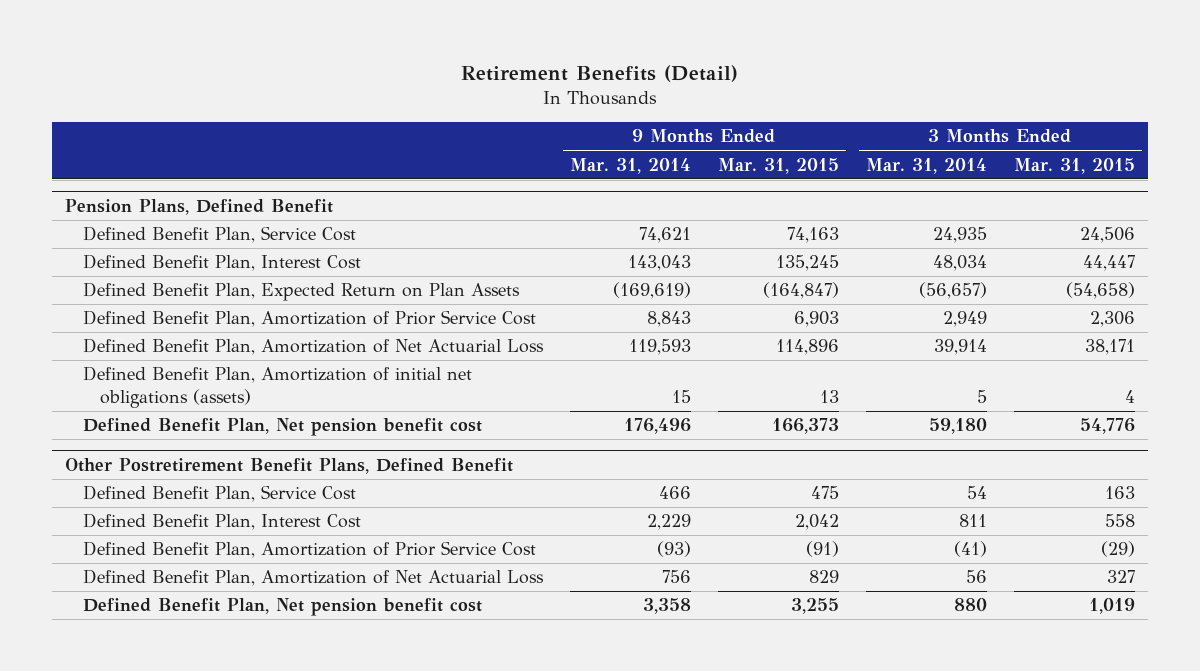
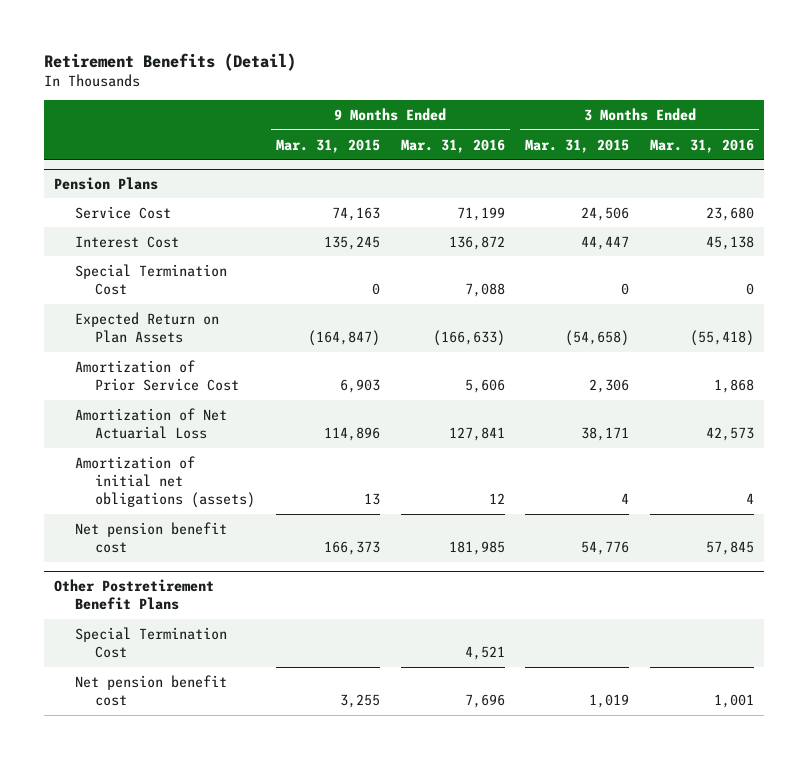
- | 9 Months Ended Mar. 31, 2014 | 9 Months Ended Mar. 31, 2015 | 3 Months Ended Mar. 31, 2014 | 3 Months Ended Mar. 31, 2015
+ | 9 Months Ended Mar. 31, 2015 | 9 Months Ended Mar. 31, 2016 | 3 Months Ended Mar. 31, 2015 | 3 Months Ended Mar. 31, 2016
- Pension Plans, Defined Benefit
- Defined Benefit Plan, Service Cost | 74,621 | 74,163 | 24,935 | 24,506
- Defined Benefit Plan, Interest Cost | 143,043 | 135,245 | 48,034 | 44,447
- Defined Benefit Plan, Expected Return on Plan Assets | (169,619) | (164,847) | (56,657) | (54,658)
- Defined Benefit Plan, Amortization of Prior Service Cost | 8,843 | 6,903 | 2,949 | 2,306
- Defined Benefit Plan, Amortization of Net Actuarial Loss | 119,593 | 114,896 | 39,914 | 38,171
- Defined Benefit Plan, Amortization of initial net obligations (assets) | 15 | 13 | 5 | 4
- Defined Benefit Plan, Net pension benefit cost | 176,496 | 166,373 | 59,180 | 54,776
- Other Postretirement Benefit Plans, Defined Benefit
- Defined Benefit Plan, Service Cost | 466 | 475 | 54 | 163
- Defined Benefit Plan, Interest Cost | 2,229 | 2,042 | 811 | 558
- Defined Benefit Plan, Amortization of Prior Service Cost | (93) | (91) | (41) | (29)
- Defined Benefit Plan, Amortization of Net Actuarial Loss | 756 | 829 | 56 | 327
- Defined Benefit Plan, Net pension benefit cost | 3,358 | 3,255 | 880 | 1,019
+ Pension Plans
+ Service Cost | 74,163 | 71,199 | 24,506 | 23,680
+ Interest Cost | 135,245 | 136,872 | 44,447 | 45,138
+ Special Termination Cost | 0 | 7,088 | 0 | 0
+ Expected Return on Plan Assets | (164,847) | (166,633) | (54,658) | (55,418)
+ Amortization of Prior Service Cost | 6,903 | 5,606 | 2,306 | 1,868
+ Amortization of Net Actuarial Loss | 114,896 | 127,841 | 38,171 | 42,573
+ Amortization of initial net obligations (assets) | 13 | 12 | 4 | 4
+ Net pension benefit cost | 166,373 | 181,985 | 54,776 | 57,845
+ Other Postretirement Benefit Plans
+ Special Termination Cost | | 4,521 | |
+ Net pension benefit cost | 3,255 | 7,696 | 1,019 | 1,001

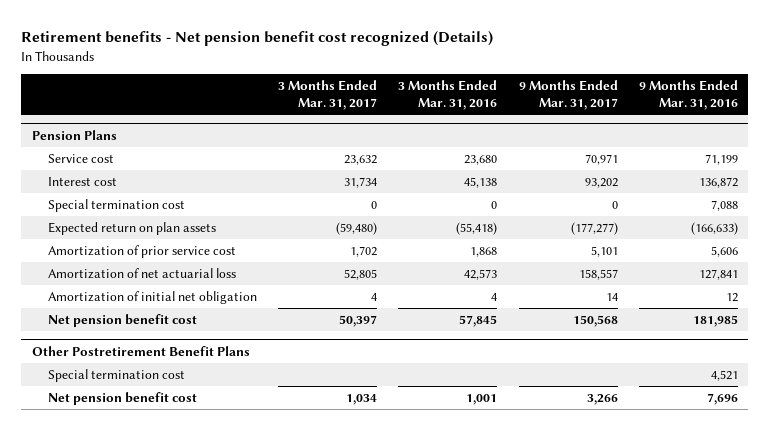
- Retirement Benefits (Detail)
+ Retirement benefits - Net pension benefit cost recognized (Details)
- | 9 Months Ended Mar. 31, 2015 | 9 Months Ended Mar. 31, 2016 | 3 Months Ended Mar. 31, 2015 | 3 Months Ended Mar. 31, 2016
+ | 3 Months Ended Mar. 31, 2017 | 3 Months Ended Mar. 31, 2016 | 9 Months Ended Mar. 31, 2017 | 9 Months Ended Mar. 31, 2016
@ Pension Plans
- Service Cost | 74,163 | 71,199 | 24,506 | 23,680
- Interest Cost | 135,245 | 136,872 | 44,447 | 45,138
- Special Termination Cost | 0 | 7,088 | 0 | 0
- Expected Return on Plan Assets | (164,847) | (166,633) | (54,658) | (55,418)
- Amortization of Prior Service Cost | 6,903 | 5,606 | 2,306 | 1,868
- Amortization of Net Actuarial Loss | 114,896 | 127,841 | 38,171 | 42,573
- Amortization of initial net obligations (assets) | 13 | 12 | 4 | 4
+ Service cost | 23,632 | 23,680 | 70,971 | 71,199
+ Interest cost | 31,734 | 45,138 | 93,202 | 136,872
+ Special termination cost | 0 | 0 | 0 | 7,088
+ Expected return on plan assets | (59,480) | (55,418) | (177,277) | (166,633)
+ Amortization of prior service cost | 1,702 | 1,868 | 5,101 | 5,606
+ Amortization of net actuarial loss | 52,805 | 42,573 | 158,557 | 127,841
+ Amortization of initial net obligation | 4 | 4 | 14 | 12
@ Other Postretirement Benefit Plans
- Special Termination Cost | | 4,521 | |
+ Special termination cost | | | | 4,521

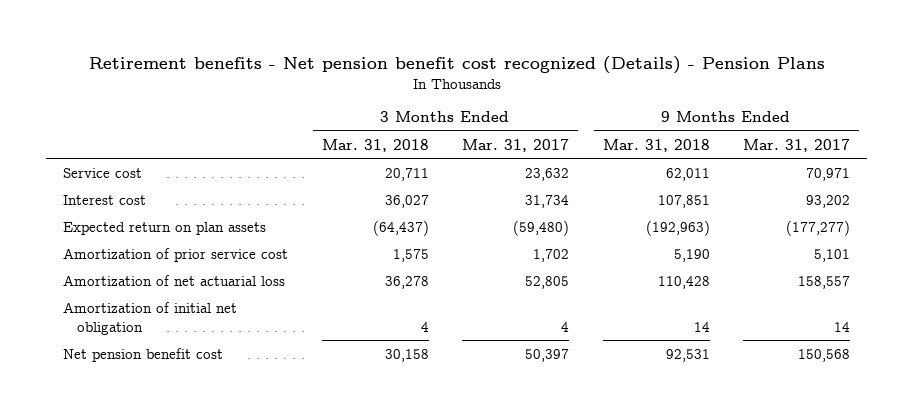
- Retirement benefits - Net pension benefit cost recognized (Details)
+ Retirement benefits - Net pension benefit cost recognized (Details) - Pension Plans
- | 3 Months Ended Mar. 31, 2017 | 3 Months Ended Mar. 31, 2016 | 9 Months Ended Mar. 31, 2017 | 9 Months Ended Mar. 31, 2016
+ | 3 Months Ended Mar. 31, 2018 | 3 Months Ended Mar. 31, 2017 | 9 Months Ended Mar. 31, 2018 | 9 Months Ended Mar. 31, 2017
- Pension Plans
- Special termination cost | 0 | 0 | 0 | 7,088
- Other Postretirement Benefit Plans
- Special termination cost | | | | 4,521
- Net pension benefit cost | 1,034 | 1,001 | 3,266 | 7,696

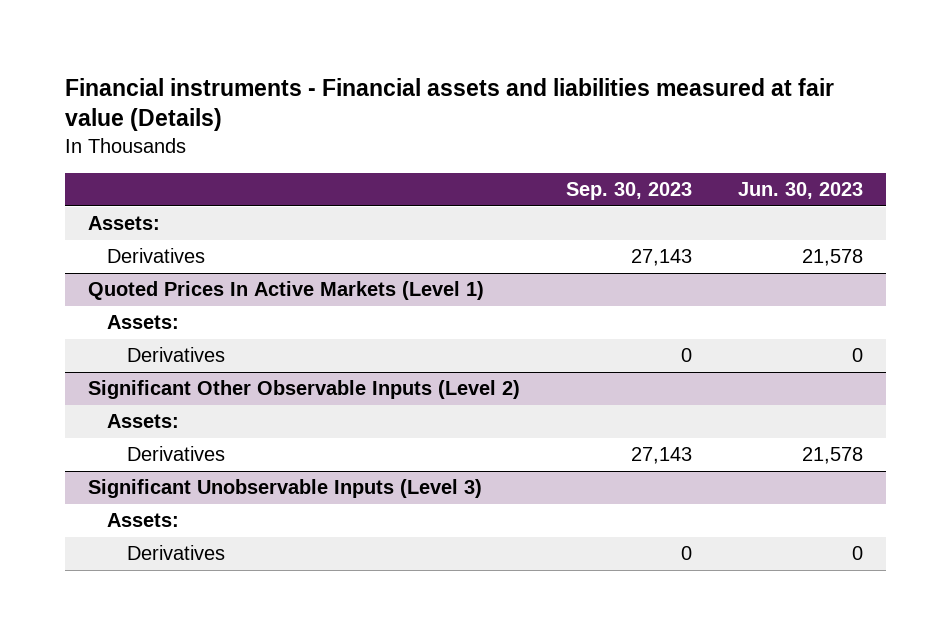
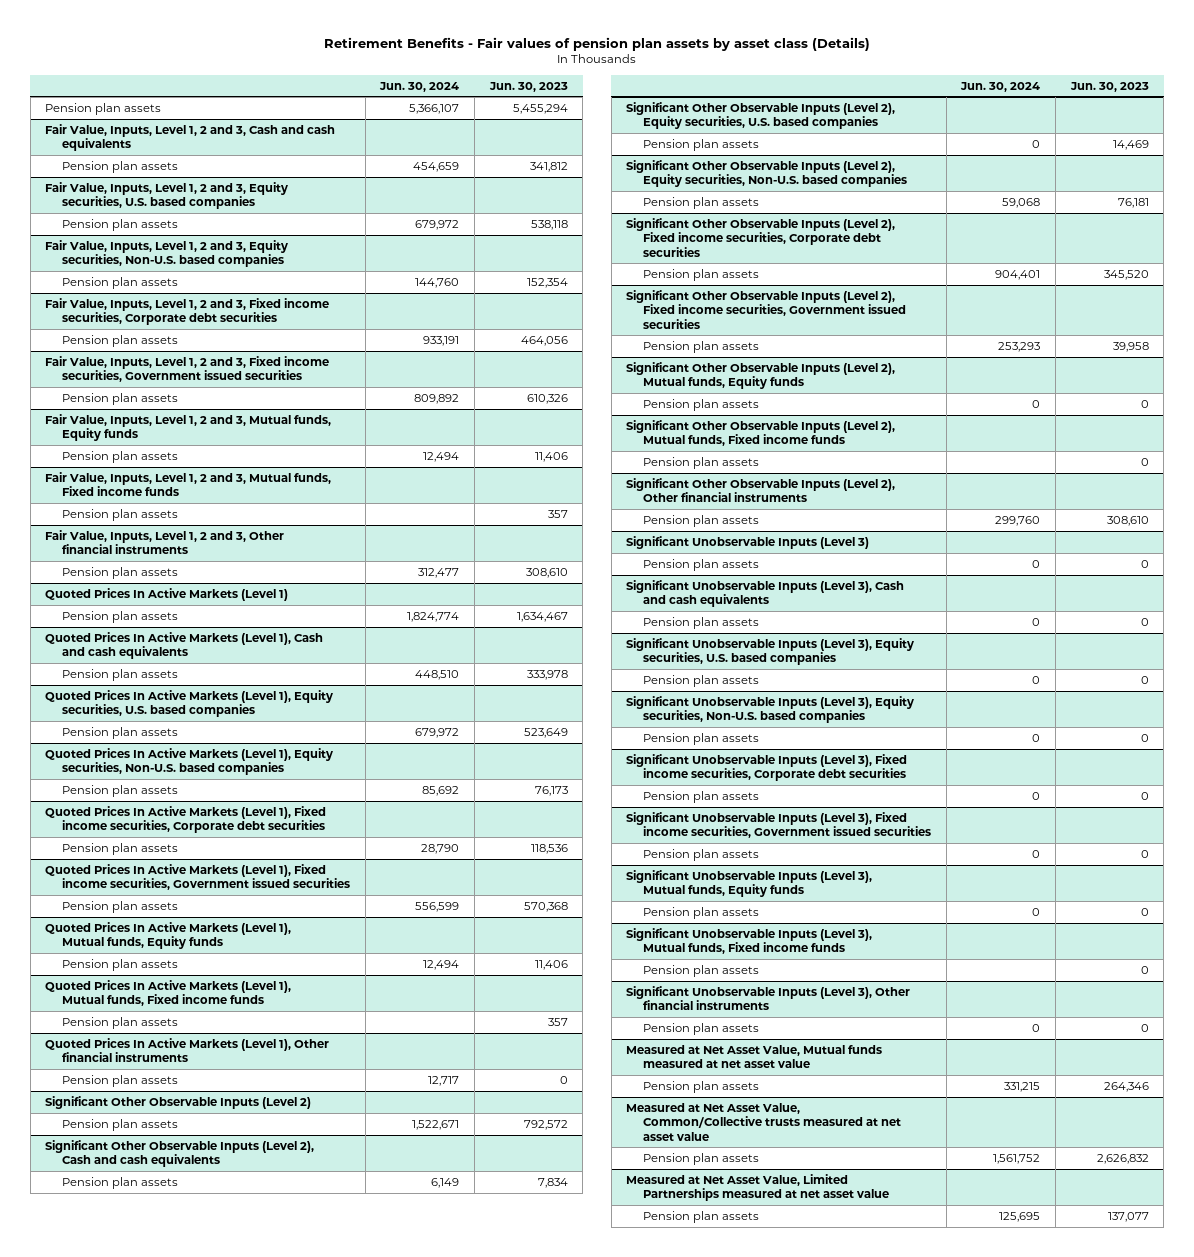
- Financial instruments - Financial assets and liabilities measured at fair value (Details)
+ Retirement Benefits - Fair values of pension plan assets by asset class (Details)
- | Sep. 30, 2023 | Jun. 30, 2023
+ | Jun. 30, 2024 | Jun. 30, 2023
- Assets:
- Derivatives | 27,143 | 21,578
+ Pension plan assets | 5,366,107 | 5,455,294
+ Fair Value, Inputs, Level 1, 2 and 3, Cash and cash equivalents
+ Pension plan assets | 454,659 | 341,812
+ Fair Value, Inputs, Level 1, 2 and 3, Equity securities, U.S. based companies
+ Pension plan assets | 679,972 | 538,118
+ Fair Value, Inputs, Level 1, 2 and 3, Equity securities, Non-U.S. based companies
+ Pension plan assets | 144,760 | 152,354
+ Fair Value, Inputs, Level 1, 2 and 3, Fixed income securities, Corporate debt securities
+ Pension plan assets | 933,191 | 464,056
+ Fair Value, Inputs, Level 1, 2 and 3, Fixed income securities, Government issued securities
+ Pension plan assets | 809,892 | 610,326
+ Fair Value, Inputs, Level 1, 2 and 3, Mutual funds, Equity funds
+ Pension plan assets | 12,494 | 11,406
+ Fair Value, Inputs, Level 1, 2 and 3, Mutual funds, Fixed income funds
+ Pension plan assets | | 357
+ Fair Value, Inputs, Level 1, 2 and 3, Other financial instruments
+ Pension plan assets | 312,477 | 308,610
@ Quoted Prices In Active Markets (Level 1)
- Assets:
- Derivatives | 0 | 0
+ Pension plan assets | 1,824,774 | 1,634,467
+ Quoted Prices In Active Markets (Level 1), Cash and cash equivalents
+ Pension plan assets | 448,510 | 333,978
+ Quoted Prices In Active Markets (Level 1), Equity securities, U.S. based companies
+ Pension plan assets | 679,972 | 523,649
+ Quoted Prices In Active Markets (Level 1), Equity securities, Non-U.S. based companies
+ Pension plan assets | 85,692 | 76,173
+ Quoted Prices In Active Markets (Level 1), Fixed income securities, Corporate debt securities
+ Pension plan assets | 28,790 | 118,536
+ Quoted Prices In Active Markets (Level 1), Fixed income securities, Government issued securities
+ Pension plan assets | 556,599 | 570,368
+ Quoted Prices In Active Markets (Level 1), Mutual funds, Equity funds
+ Pension plan assets | 12,494 | 11,406
+ Quoted Prices In Active Markets (Level 1), Mutual funds, Fixed income funds
+ Pension plan assets | | 357
+ Quoted Prices In Active Markets (Level 1), Other financial instruments
+ Pension plan assets | 12,717 | 0
@ Significant Other Observable Inputs (Level 2)
- Assets:
- Derivatives | 27,143 | 21,578
+ Pension plan assets | 1,522,671 | 792,572
+ Significant Other Observable Inputs (Level 2), Cash and cash equivalents
+ Pension plan assets | 6,149 | 7,834
+ Significant Other Observable Inputs (Level 2), Equity securities, U.S. based companies
+ Pension plan assets | 0 | 14,469
+ Significant Other Observable Inputs (Level 2), Equity securities, Non-U.S. based companies
+ Pension plan assets | 59,068 | 76,181
+ Significant Other Observable Inputs (Level 2), Fixed income securities, Corporate debt securities
+ Pension plan assets | 904,401 | 345,520
+ Significant Other Observable Inputs (Level 2), Fixed income securities, Government issued securities
+ Pension plan assets | 253,293 | 39,958
+ Significant Other Observable Inputs (Level 2), Mutual funds, Equity funds
+ Pension plan assets | 0 | 0
+ Significant Other Observable Inputs (Level 2), Mutual funds, Fixed income funds
+ Pension plan assets | | 0
+ Significant Other Observable Inputs (Level 2), Other financial instruments
+ Pension plan assets | 299,760 | 308,610
@ Significant Unobservable Inputs (Level 3)
- Assets:
- Derivatives | 0 | 0
+ Pension plan assets | 0 | 0
+ Significant Unobservable Inputs (Level 3), Cash and cash equivalents
+ Pension plan assets | 0 | 0
+ Significant Unobservable Inputs (Level 3), Equity securities, U.S. based companies
+ Pension plan assets | 0 | 0
+ Significant Unobservable Inputs (Level 3), Equity securities, Non-U.S. based companies
+ Pension plan assets | 0 | 0
+ Significant Unobservable Inputs (Level 3), Fixed income securities, Corporate debt securities
+ Pension plan assets | 0 | 0
+ Significant Unobservable Inputs (Level 3), Fixed income securities, Government issued securities
+ Pension plan assets | 0 | 0
+ Significant Unobservable Inputs (Level 3), Mutual funds, Equity funds
+ Pension plan assets | 0 | 0
+ Significant Unobservable Inputs (Level 3), Mutual funds, Fixed income funds
+ Pension plan assets | | 0
+ Significant Unobservable Inputs (Level 3), Other financial instruments
+ Pension plan assets | 0 | 0
+ Measured at Net Asset Value, Mutual funds measured at net asset value
+ Pension plan assets | 331,215 | 264,346
+ Measured at Net Asset Value, Common/Collective trusts measured at net asset value
+ Pension plan assets | 1,561,752 | 2,626,832
+ Measured at Net Asset Value, Limited Partnerships measured at net asset value
+ Pension plan assets | 125,695 | 137,077

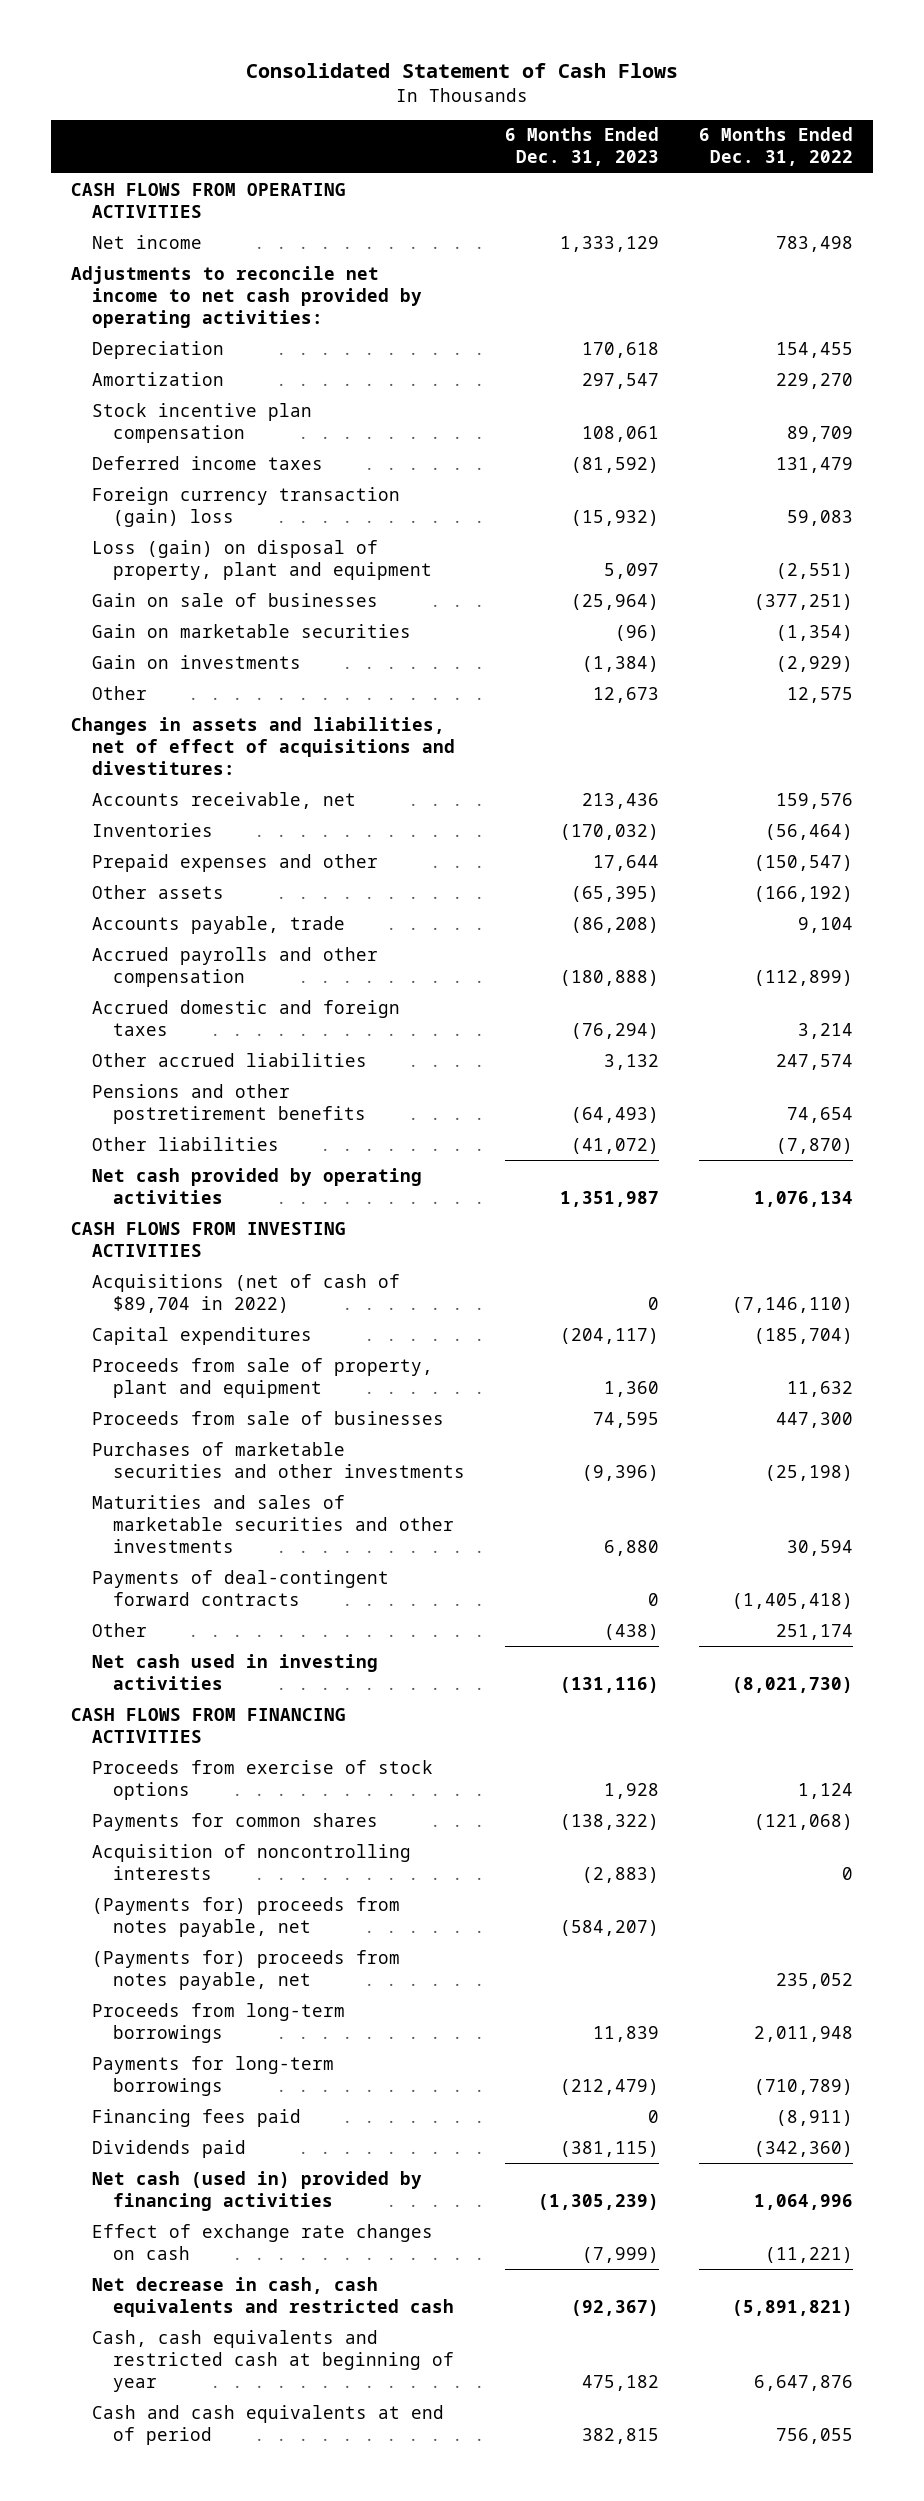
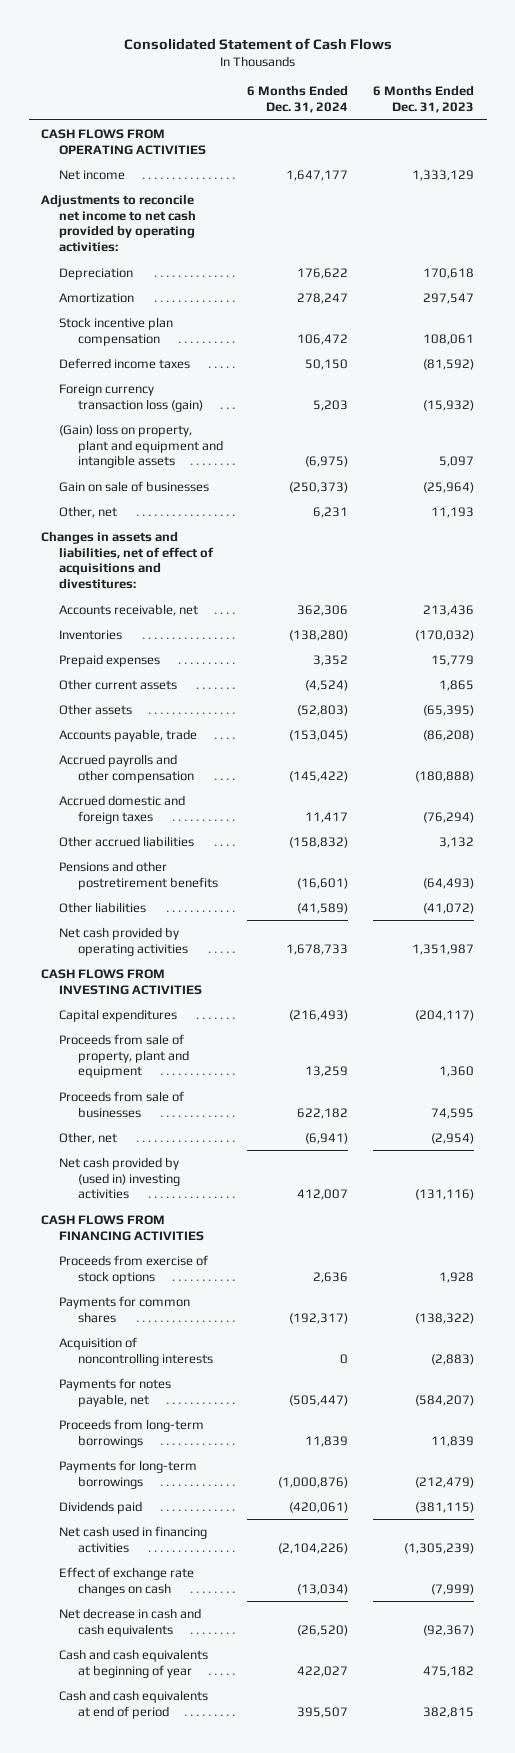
- | 6 Months Ended Dec. 31, 2023 | 6 Months Ended Dec. 31, 2022
+ | 6 Months Ended Dec. 31, 2024 | 6 Months Ended Dec. 31, 2023
- Foreign currency transaction (gain) loss | (15,932) | 59,083
- Loss (gain) on disposal of property, plant and equipment | 5,097 | (2,551)
+ Foreign currency transaction loss (gain) | 5,203 | (15,932)
+ (Gain) loss on property, plant and equipment and intangible assets | (6,975) | 5,097
- Gain on marketable securities | (96) | (1,354)
- Gain on investments | (1,384) | (2,929)
- Other | 12,673 | 12,575
+ Other, net | 6,231 | 11,193
- Prepaid expenses and other | 17,644 | (150,547)
+ Prepaid expenses | 3,352 | 15,779
+ Other current assets | (4,524) | 1,865
- Acquisitions (net of cash of $89,704 in 2022) | 0 | (7,146,110)
- Purchases of marketable securities and other investments | (9,396) | (25,198)
- Maturities and sales of marketable securities and other investments | 6,880 | 30,594
- Payments of deal-contingent forward contracts | 0 | (1,405,418)
- Other | (438) | 251,174
- Net cash used in investing activities | (131,116) | (8,021,730)
+ Other, net | (6,941) | (2,954)
+ Net cash provided by (used in) investing activities | 412,007 | (131,116)
- (Payments for) proceeds from notes payable, net | (584,207) |
- (Payments for) proceeds from notes payable, net | | 235,052
+ Payments for notes payable, net | (505,447) | (584,207)
- Financing fees paid | 0 | (8,911)
- Net cash (used in) provided by financing activities | (1,305,239) | 1,064,996
+ Net cash used in financing activities | (2,104,226) | (1,305,239)
- Net decrease in cash, cash equivalents and restricted cash | (92,367) | (5,891,821)
- Cash, cash equivalents and restricted cash at beginning of year | 475,182 | 6,647,876
+ Net decrease in cash and cash equivalents | (26,520) | (92,367)
+ Cash and cash equivalents at beginning of year | 422,027 | 475,182

